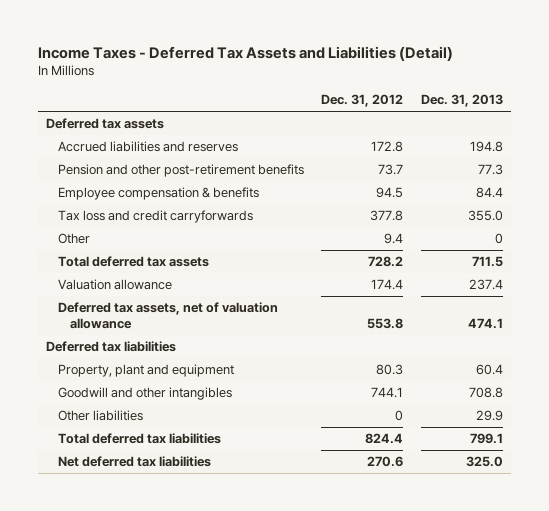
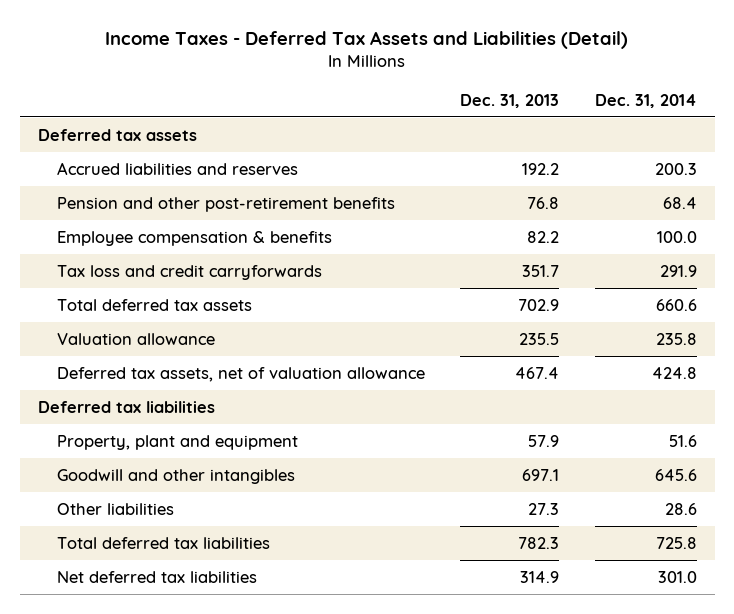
- | Dec. 31, 2012 | Dec. 31, 2013
+ | Dec. 31, 2013 | Dec. 31, 2014
- Accrued liabilities and reserves | 172.8 | 194.8
- Pension and other post-retirement benefits | 73.7 | 77.3
- Employee compensation & benefits | 94.5 | 84.4
- Tax loss and credit carryforwards | 377.8 | 355.0
- Other | 9.4 | 0
- Total deferred tax assets | 728.2 | 711.5
- Valuation allowance | 174.4 | 237.4
- Deferred tax assets, net of valuation allowance | 553.8 | 474.1
+ Accrued liabilities and reserves | 192.2 | 200.3
+ Pension and other post-retirement benefits | 76.8 | 68.4
+ Employee compensation & benefits | 82.2 | 100.0
+ Tax loss and credit carryforwards | 351.7 | 291.9
+ Total deferred tax assets | 702.9 | 660.6
+ Valuation allowance | 235.5 | 235.8
+ Deferred tax assets, net of valuation allowance | 467.4 | 424.8
- Property, plant and equipment | 80.3 | 60.4
- Goodwill and other intangibles | 744.1 | 708.8
- Other liabilities | 0 | 29.9
- Total deferred tax liabilities | 824.4 | 799.1
- Net deferred tax liabilities | 270.6 | 325.0
+ Property, plant and equipment | 57.9 | 51.6
+ Goodwill and other intangibles | 697.1 | 645.6
+ Other liabilities | 27.3 | 28.6
+ Total deferred tax liabilities | 782.3 | 725.8
+ Net deferred tax liabilities | 314.9 | 301.0

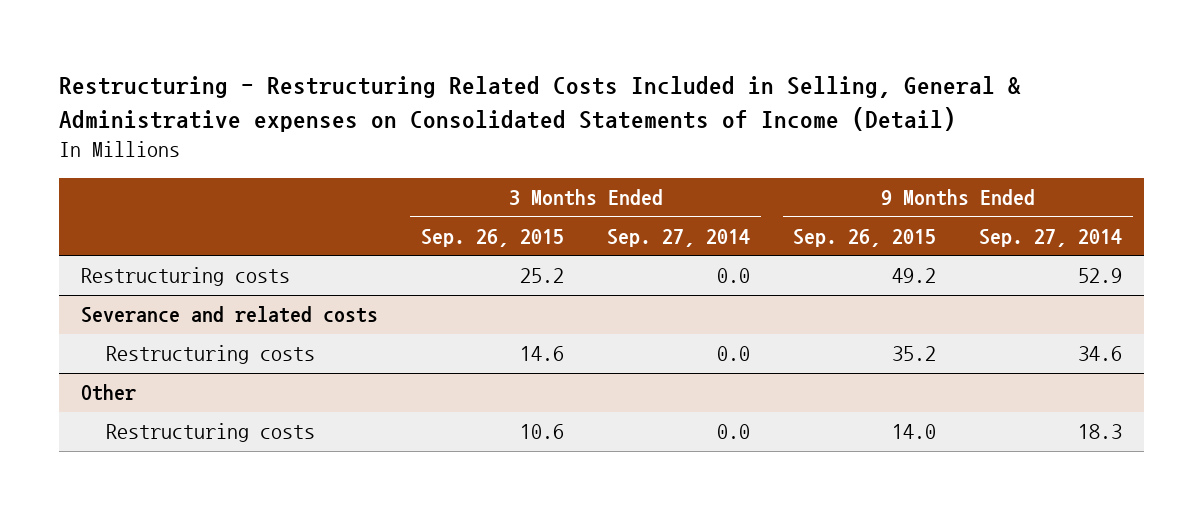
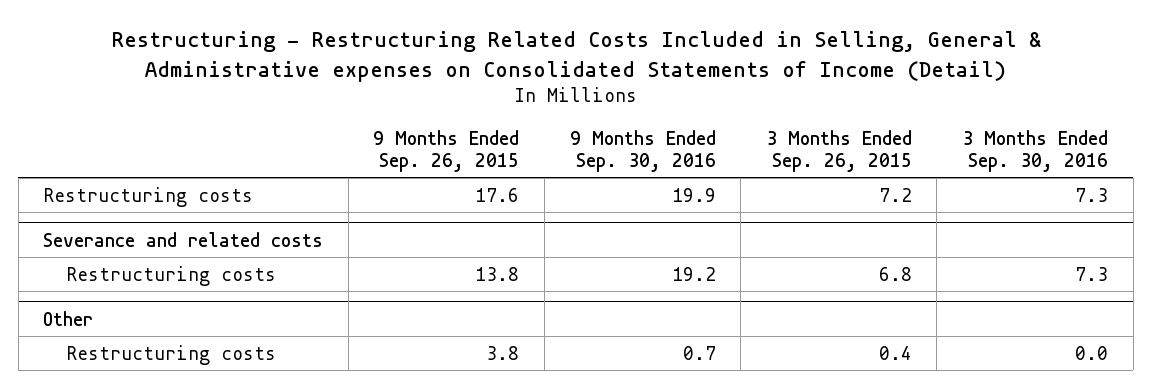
- | 3 Months Ended Sep. 26, 2015 | 3 Months Ended Sep. 27, 2014 | 9 Months Ended Sep. 26, 2015 | 9 Months Ended Sep. 27, 2014
+ | 9 Months Ended Sep. 26, 2015 | 9 Months Ended Sep. 30, 2016 | 3 Months Ended Sep. 26, 2015 | 3 Months Ended Sep. 30, 2016
- Restructuring costs | 25.2 | 0.0 | 49.2 | 52.9
+ Restructuring costs | 17.6 | 19.9 | 7.2 | 7.3
@ Severance and related costs
- Restructuring costs | 14.6 | 0.0 | 35.2 | 34.6
+ Restructuring costs | 13.8 | 19.2 | 6.8 | 7.3
@ Other
- Restructuring costs | 10.6 | 0.0 | 14.0 | 18.3
+ Restructuring costs | 3.8 | 0.7 | 0.4 | 0.0

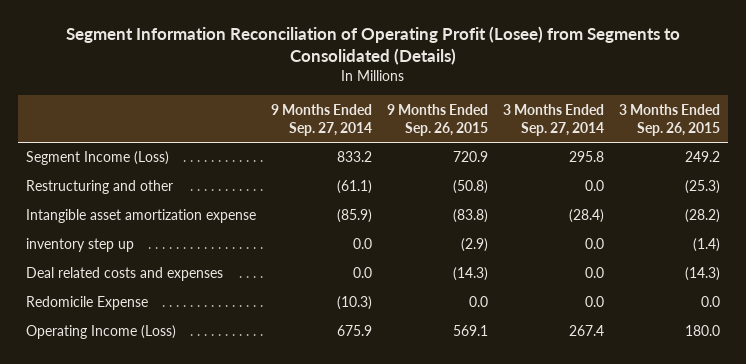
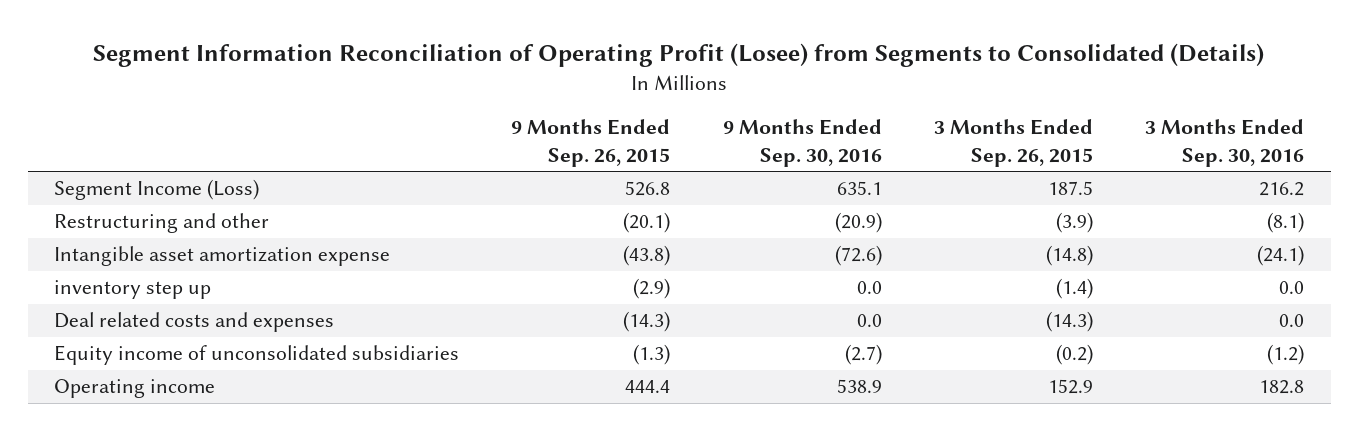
- | 9 Months Ended Sep. 27, 2014 | 9 Months Ended Sep. 26, 2015 | 3 Months Ended Sep. 27, 2014 | 3 Months Ended Sep. 26, 2015
+ | 9 Months Ended Sep. 26, 2015 | 9 Months Ended Sep. 30, 2016 | 3 Months Ended Sep. 26, 2015 | 3 Months Ended Sep. 30, 2016
- Segment Income (Loss) | 833.2 | 720.9 | 295.8 | 249.2
- Restructuring and other | (61.1) | (50.8) | 0.0 | (25.3)
- Intangible asset amortization expense | (85.9) | (83.8) | (28.4) | (28.2)
+ Segment Income (Loss) | 526.8 | 635.1 | 187.5 | 216.2
+ Restructuring and other | (20.1) | (20.9) | (3.9) | (8.1)
+ Intangible asset amortization expense | (43.8) | (72.6) | (14.8) | (24.1)
- Redomicile Expense | (10.3) | 0.0 | 0.0 | 0.0
- Operating Income (Loss) | 675.9 | 569.1 | 267.4 | 180.0
+ Equity income of unconsolidated subsidiaries | (1.3) | (2.7) | (0.2) | (1.2)
+ Operating income | 444.4 | 538.9 | 152.9 | 182.8

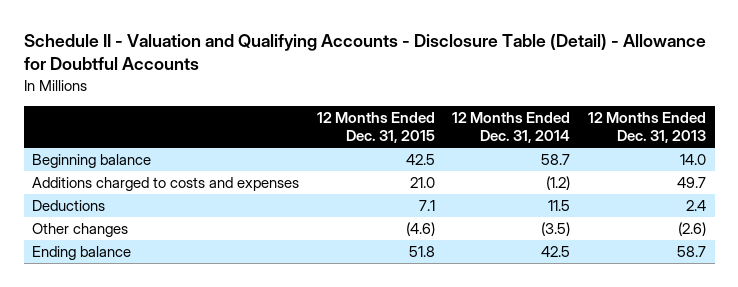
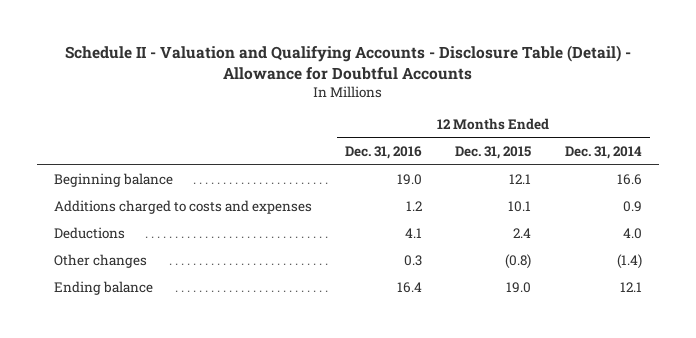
- | 12 Months Ended Dec. 31, 2015 | 12 Months Ended Dec. 31, 2014 | 12 Months Ended Dec. 31, 2013
+ | 12 Months Ended Dec. 31, 2016 | 12 Months Ended Dec. 31, 2015 | 12 Months Ended Dec. 31, 2014
- Beginning balance | 42.5 | 58.7 | 14.0
- Additions charged to costs and expenses | 21.0 | (1.2) | 49.7
- Deductions | 7.1 | 11.5 | 2.4
- Other changes | (4.6) | (3.5) | (2.6)
- Ending balance | 51.8 | 42.5 | 58.7
+ Beginning balance | 19.0 | 12.1 | 16.6
+ Additions charged to costs and expenses | 1.2 | 10.1 | 0.9
+ Deductions | 4.1 | 2.4 | 4.0
+ Other changes | 0.3 | (0.8) | (1.4)
+ Ending balance | 16.4 | 19.0 | 12.1

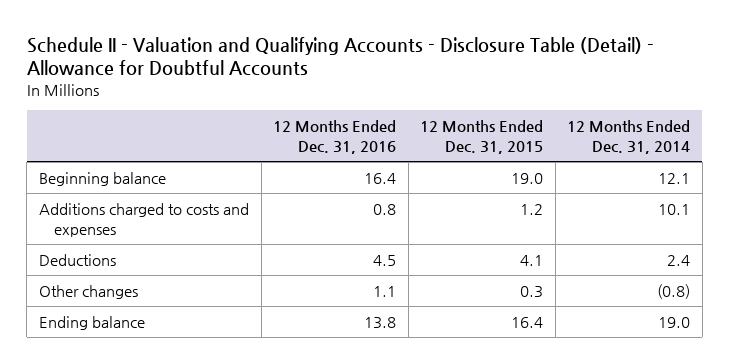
- Beginning balance | 19.0 | 12.1 | 16.6
- Additions charged to costs and expenses | 1.2 | 10.1 | 0.9
- Deductions | 4.1 | 2.4 | 4.0
- Other changes | 0.3 | (0.8) | (1.4)
- Ending balance | 16.4 | 19.0 | 12.1
+ Beginning balance | 16.4 | 19.0 | 12.1
+ Additions charged to costs and expenses | 0.8 | 1.2 | 10.1
+ Deductions | 4.5 | 4.1 | 2.4
+ Other changes | 1.1 | 0.3 | (0.8)
+ Ending balance | 13.8 | 16.4 | 19.0

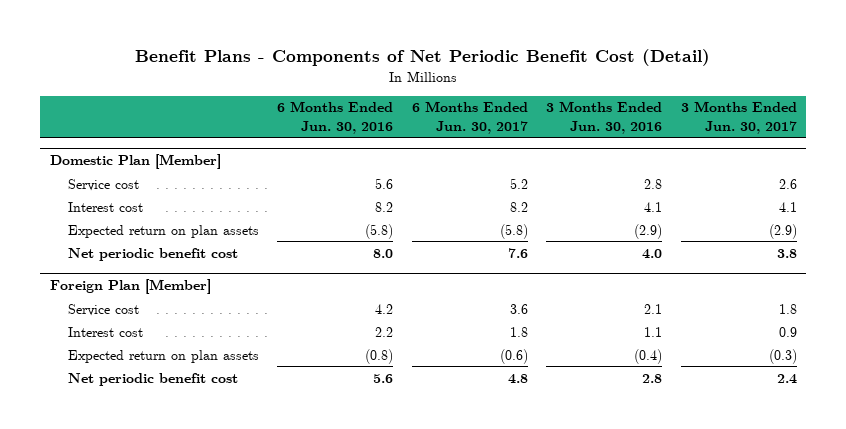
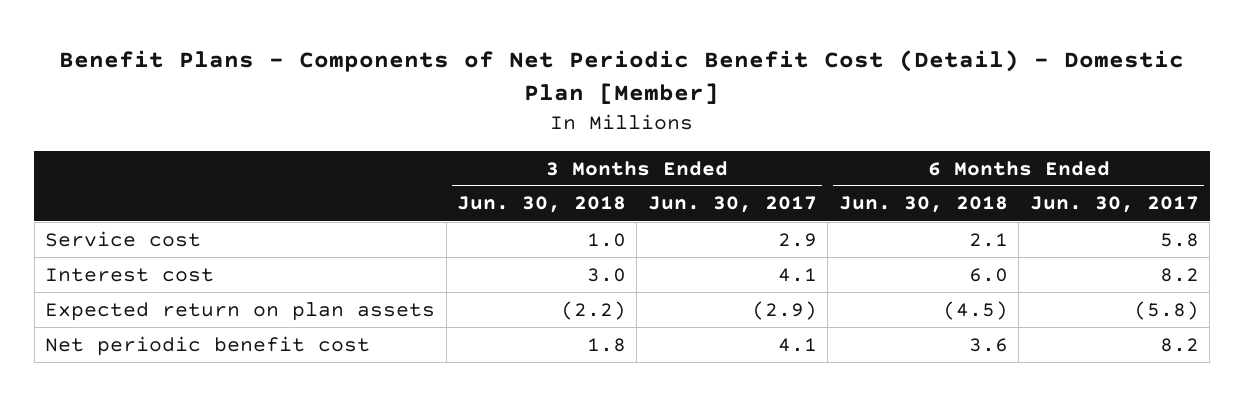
- Benefit Plans - Components of Net Periodic Benefit Cost (Detail)
+ Benefit Plans - Components of Net Periodic Benefit Cost (Detail) - Domestic Plan [Member]
- | 6 Months Ended Jun. 30, 2016 | 6 Months Ended Jun. 30, 2017 | 3 Months Ended Jun. 30, 2016 | 3 Months Ended Jun. 30, 2017
+ | 3 Months Ended Jun. 30, 2018 | 3 Months Ended Jun. 30, 2017 | 6 Months Ended Jun. 30, 2018 | 6 Months Ended Jun. 30, 2017
- Domestic Plan [Member]
- Service cost | 5.6 | 5.2 | 2.8 | 2.6
+ Service cost | 1.0 | 2.9 | 2.1 | 5.8
- Net periodic benefit cost | 8.0 | 7.6 | 4.0 | 3.8
- Foreign Plan [Member]
- Service cost | 4.2 | 3.6 | 2.1 | 1.8
- Interest cost | 2.2 | 1.8 | 1.1 | 0.9
- Expected return on plan assets | (0.8) | (0.6) | (0.4) | (0.3)
- Net periodic benefit cost | 5.6 | 4.8 | 2.8 | 2.4
+ Net periodic benefit cost | 1.8 | 4.1 | 3.6 | 8.2

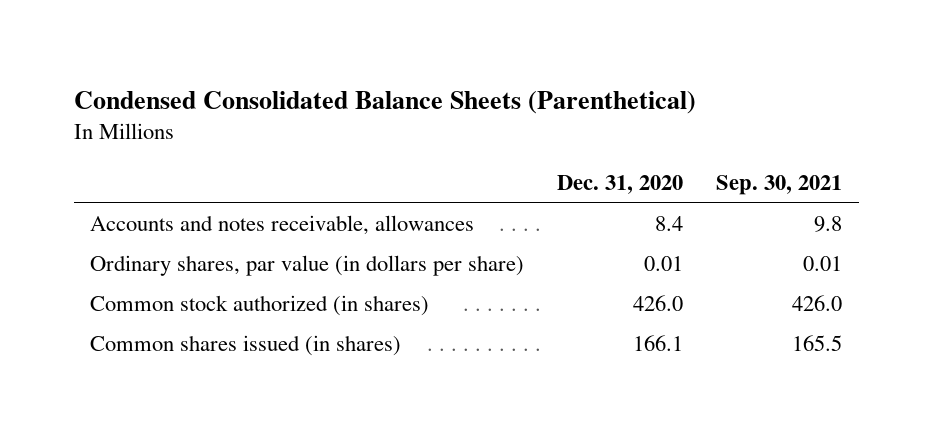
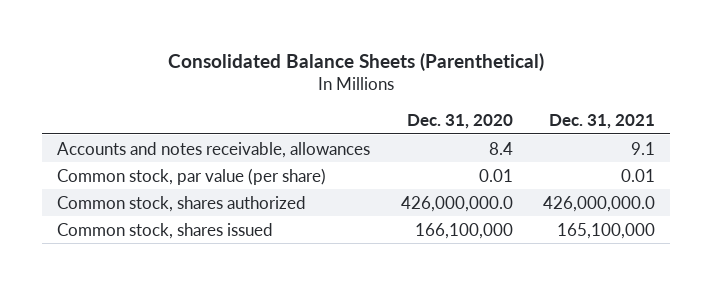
- Condensed Consolidated Balance Sheets (Parenthetical)
+ Consolidated Balance Sheets (Parenthetical)
- | Dec. 31, 2020 | Sep. 30, 2021
+ | Dec. 31, 2020 | Dec. 31, 2021
- Ordinary shares, par value (in dollars per share) | 0.01 | 0.01
- Common stock authorized (in shares) | 426.0 | 426.0
- Common shares issued (in shares) | 166.1 | 165.5
+ Common stock, par value (per share) | 0.01 | 0.01
+ Common stock, shares authorized | 426,000,000.0 | 426,000,000.0
+ Common stock, shares issued | 166,100,000 | 165,100,000

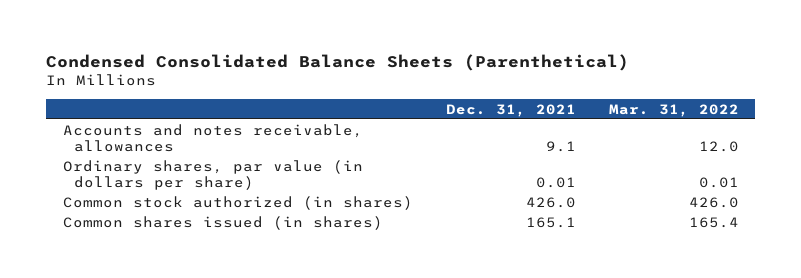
- Consolidated Balance Sheets (Parenthetical)
+ Condensed Consolidated Balance Sheets (Parenthetical)
- | Dec. 31, 2020 | Dec. 31, 2021
+ | Dec. 31, 2021 | Mar. 31, 2022
- Common stock, par value (per share) | 0.01 | 0.01
- Common stock, shares authorized | 426,000,000.0 | 426,000,000.0
- Common stock, shares issued | 166,100,000 | 165,100,000
+ Ordinary shares, par value (in dollars per share) | 0.01 | 0.01
+ Common stock authorized (in shares) | 426.0 | 426.0
+ Common shares issued (in shares) | 165.1 | 165.4

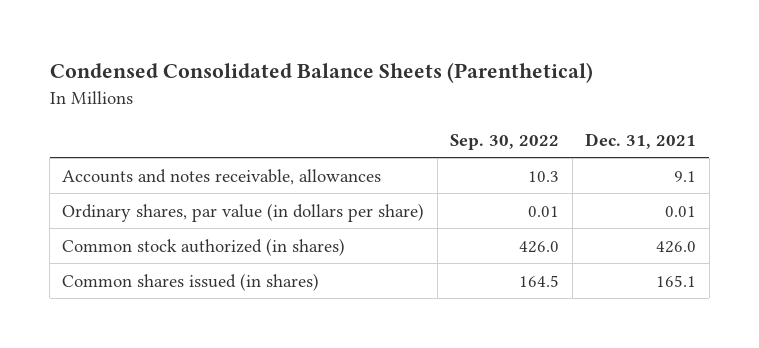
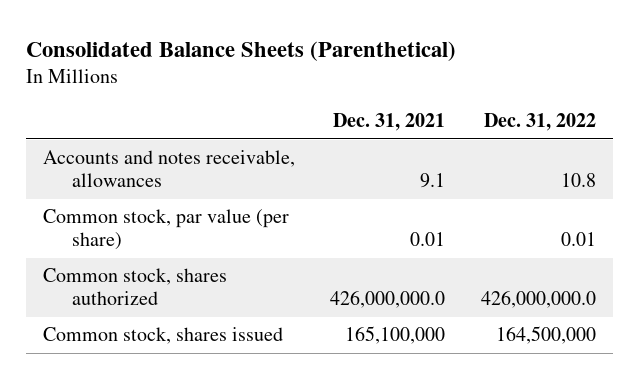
- Condensed Consolidated Balance Sheets (Parenthetical)
+ Consolidated Balance Sheets (Parenthetical)
- | Sep. 30, 2022 | Dec. 31, 2021
+ | Dec. 31, 2021 | Dec. 31, 2022
- Ordinary shares, par value (in dollars per share) | 0.01 | 0.01
- Common stock authorized (in shares) | 426.0 | 426.0
- Common shares issued (in shares) | 164.5 | 165.1
+ Common stock, par value (per share) | 0.01 | 0.01
+ Common stock, shares authorized | 426,000,000.0 | 426,000,000.0
+ Common stock, shares issued | 165,100,000 | 164,500,000

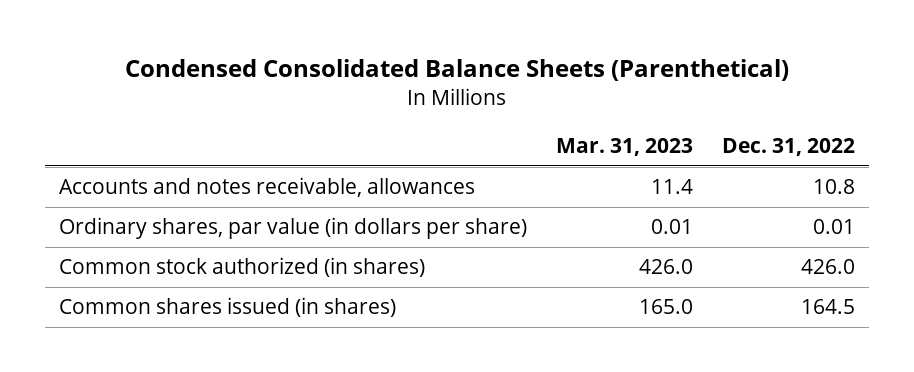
- Consolidated Balance Sheets (Parenthetical)
+ Condensed Consolidated Balance Sheets (Parenthetical)
- | Dec. 31, 2021 | Dec. 31, 2022
+ | Mar. 31, 2023 | Dec. 31, 2022
- Common stock, par value (per share) | 0.01 | 0.01
- Common stock, shares authorized | 426,000,000.0 | 426,000,000.0
- Common stock, shares issued | 165,100,000 | 164,500,000
+ Ordinary shares, par value (in dollars per share) | 0.01 | 0.01
+ Common stock authorized (in shares) | 426.0 | 426.0
+ Common shares issued (in shares) | 165.0 | 164.5

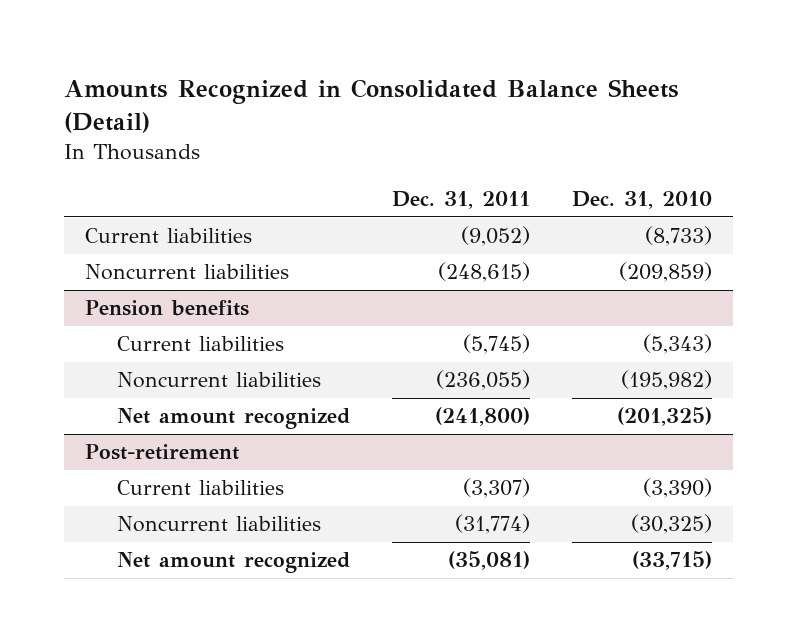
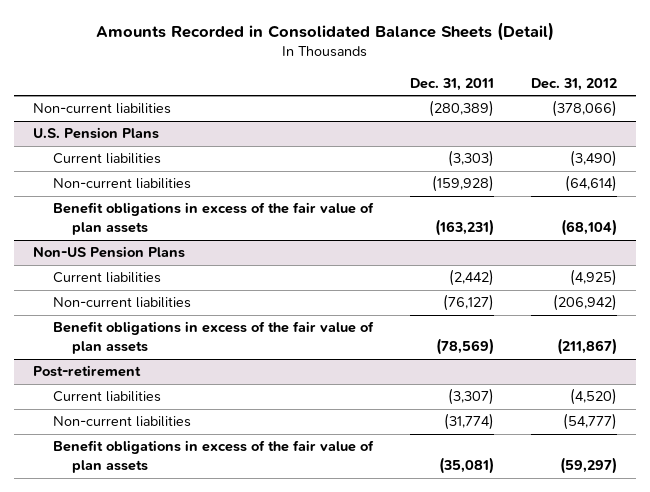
- Amounts Recognized in Consolidated Balance Sheets (Detail)
+ Amounts Recorded in Consolidated Balance Sheets (Detail)
- | Dec. 31, 2011 | Dec. 31, 2010
+ | Dec. 31, 2011 | Dec. 31, 2012
- Current liabilities | (9,052) | (8,733)
- Noncurrent liabilities | (248,615) | (209,859)
- Pension benefits
- Current liabilities | (5,745) | (5,343)
- Noncurrent liabilities | (236,055) | (195,982)
- Net amount recognized | (241,800) | (201,325)
+ Non-current liabilities | (280,389) | (378,066)
+ U.S. Pension Plans
+ Current liabilities | (3,303) | (3,490)
+ Non-current liabilities | (159,928) | (64,614)
+ Benefit obligations in excess of the fair value of plan assets | (163,231) | (68,104)
+ Non-US Pension Plans
+ Current liabilities | (2,442) | (4,925)
+ Non-current liabilities | (76,127) | (206,942)
+ Benefit obligations in excess of the fair value of plan assets | (78,569) | (211,867)
@ Post-retirement
- Noncurrent liabilities | (31,774) | (30,325)
- Net amount recognized | (35,081) | (33,715)
+ Non-current liabilities | (31,774) | (54,777)
+ Benefit obligations in excess of the fair value of plan assets | (35,081) | (59,297)

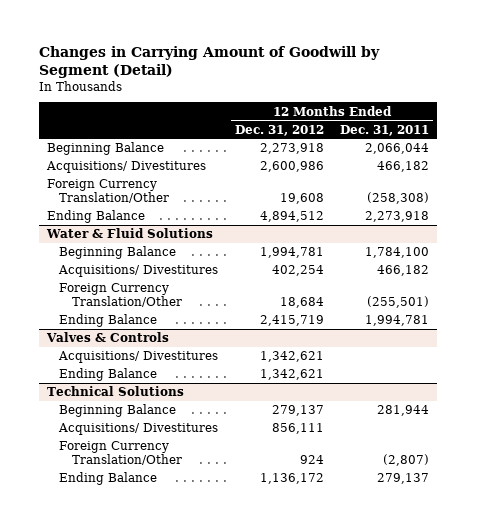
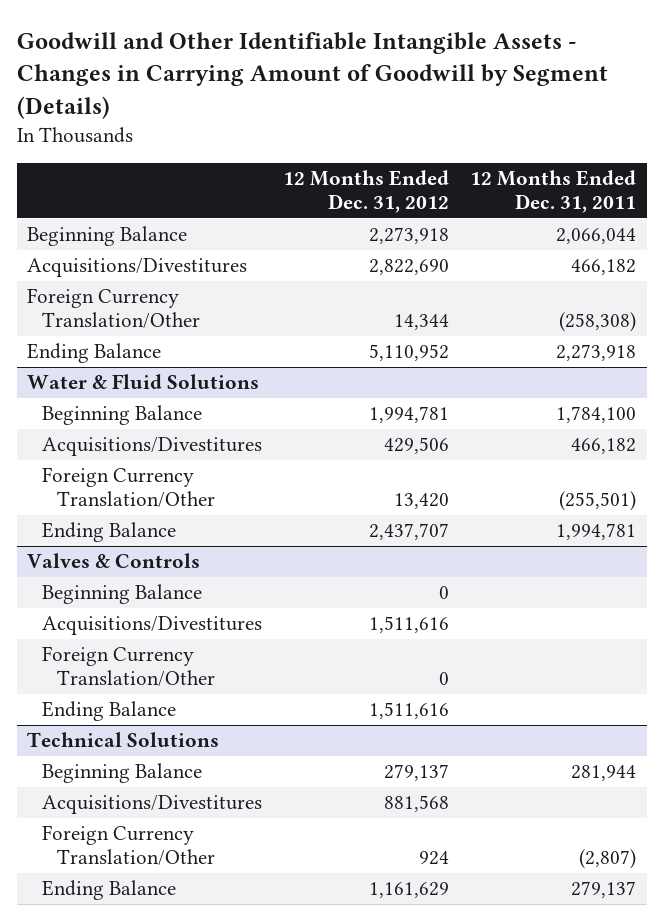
- Changes in Carrying Amount of Goodwill by Segment (Detail)
+ Goodwill and Other Identifiable Intangible Assets - Changes in Carrying Amount of Goodwill by Segment (Details)
- Acquisitions/ Divestitures | 2,600,986 | 466,182
- Foreign Currency Translation/Other | 19,608 | (258,308)
- Ending Balance | 4,894,512 | 2,273,918
+ Acquisitions/Divestitures | 2,822,690 | 466,182
+ Foreign Currency Translation/Other | 14,344 | (258,308)
+ Ending Balance | 5,110,952 | 2,273,918
@ Water & Fluid Solutions
- Acquisitions/ Divestitures | 402,254 | 466,182
- Foreign Currency Translation/Other | 18,684 | (255,501)
- Ending Balance | 2,415,719 | 1,994,781
+ Acquisitions/Divestitures | 429,506 | 466,182
+ Foreign Currency Translation/Other | 13,420 | (255,501)
+ Ending Balance | 2,437,707 | 1,994,781
@ Valves & Controls
- Acquisitions/ Divestitures | 1,342,621 |
- Ending Balance | 1,342,621 |
+ Beginning Balance | 0 |
+ Acquisitions/Divestitures | 1,511,616 |
+ Foreign Currency Translation/Other | 0 |
+ Ending Balance | 1,511,616 |
@ Technical Solutions
- Acquisitions/ Divestitures | 856,111 |
+ Acquisitions/Divestitures | 881,568 |
- Ending Balance | 1,136,172 | 279,137
+ Ending Balance | 1,161,629 | 279,137

